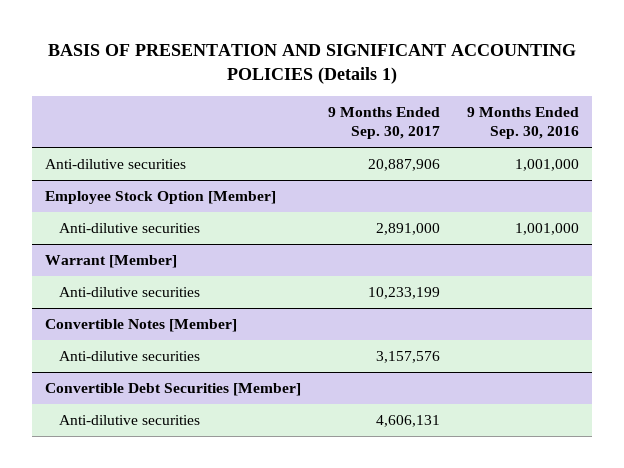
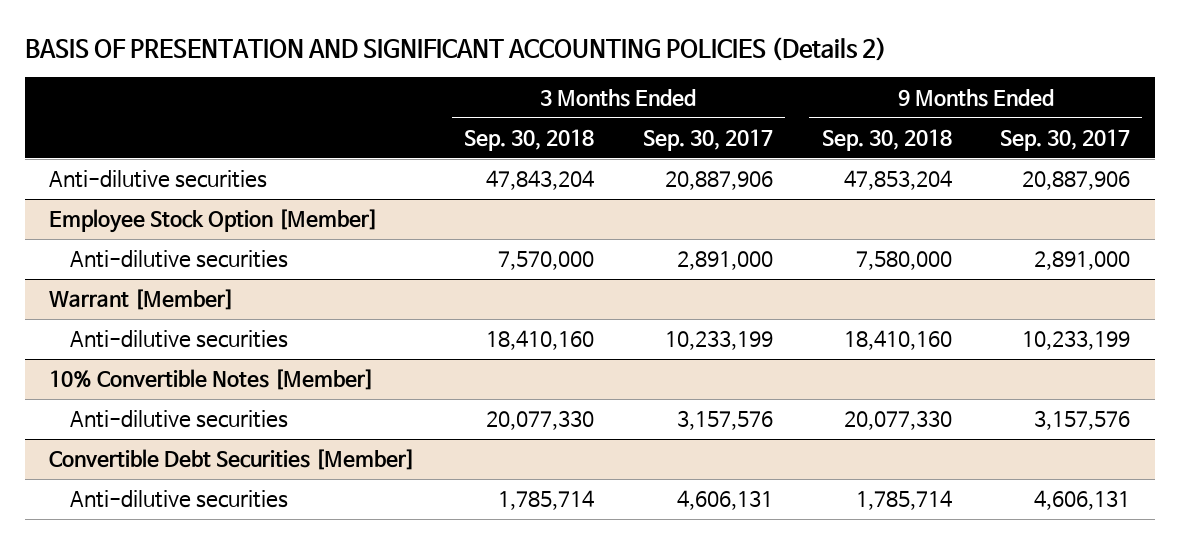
- BASIS OF PRESENTATION AND SIGNIFICANT ACCOUNTING POLICIES (Details 1)
+ BASIS OF PRESENTATION AND SIGNIFICANT ACCOUNTING POLICIES (Details 2)
- | 9 Months Ended Sep. 30, 2017 | 9 Months Ended Sep. 30, 2016
+ | 3 Months Ended Sep. 30, 2018 | 3 Months Ended Sep. 30, 2017 | 9 Months Ended Sep. 30, 2018 | 9 Months Ended Sep. 30, 2017
- Convertible Notes [Member]
+ 10% Convertible Notes [Member]

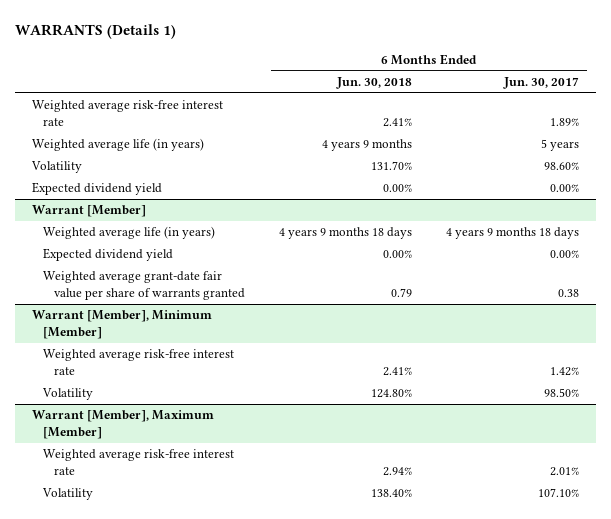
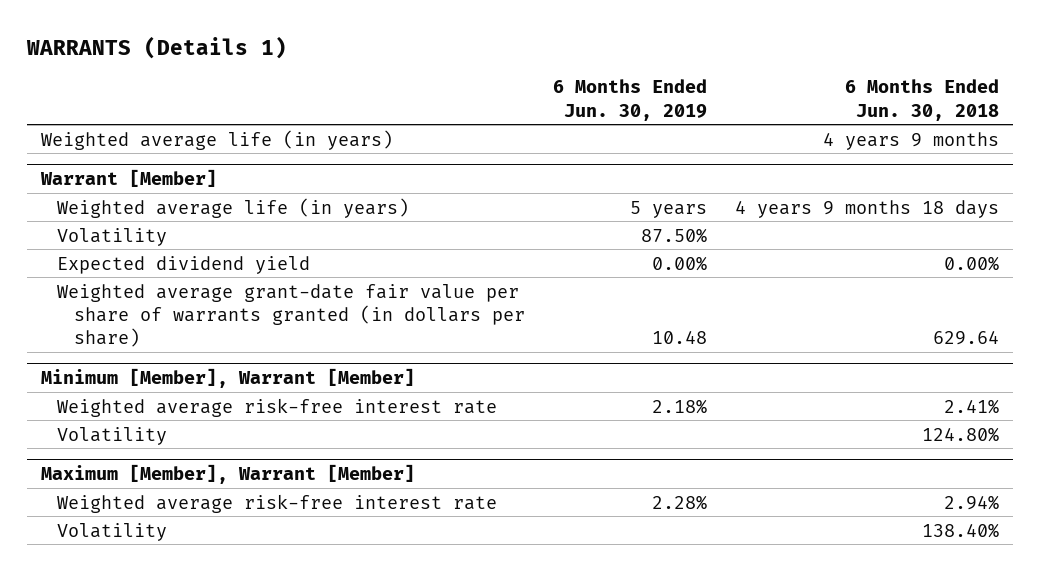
- | 6 Months Ended Jun. 30, 2018 | 6 Months Ended Jun. 30, 2017
+ | 6 Months Ended Jun. 30, 2019 | 6 Months Ended Jun. 30, 2018
- Weighted average risk-free interest rate | 2.41% | 1.89%
- Volatility | 131.70% | 98.60%
- Expected dividend yield | 0.00% | 0.00%
@ Warrant [Member]
+ Volatility | 87.50% |
- Weighted average grant-date fair value per share of warrants granted | 0.79 | 0.38
- Warrant [Member], Minimum [Member]
@ Warrant [Member]
+ Weighted average grant-date fair value per share of warrants granted (in dollars per share) | 10.48 | 629.64
+ Minimum [Member], Warrant [Member]
- Warrant [Member], Maximum [Member]
+ Maximum [Member], Warrant [Member]

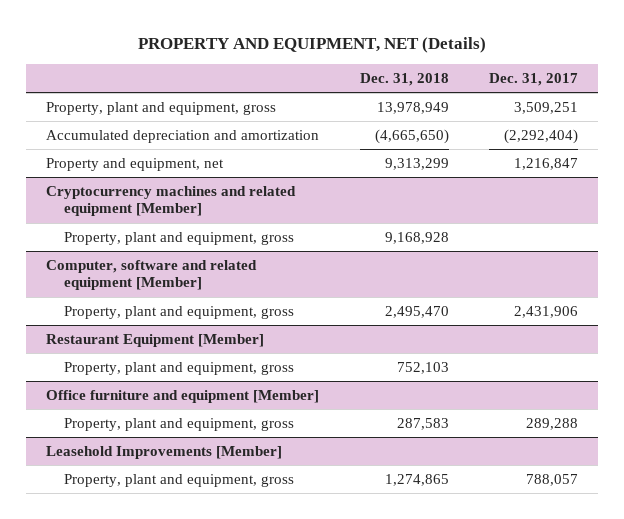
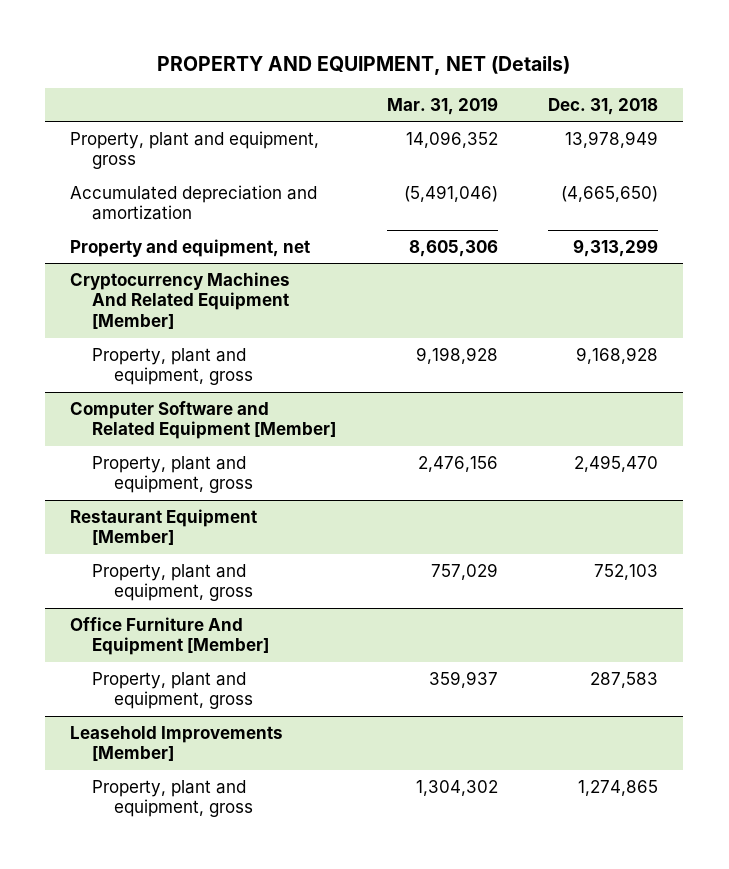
- | Dec. 31, 2018 | Dec. 31, 2017
+ | Mar. 31, 2019 | Dec. 31, 2018
- Cryptocurrency machines and related equipment [Member]
+ Cryptocurrency Machines And Related Equipment [Member]
- Computer, software and related equipment [Member]
+ Computer Software and Related Equipment [Member]
- Office furniture and equipment [Member]
+ Office Furniture And Equipment [Member]

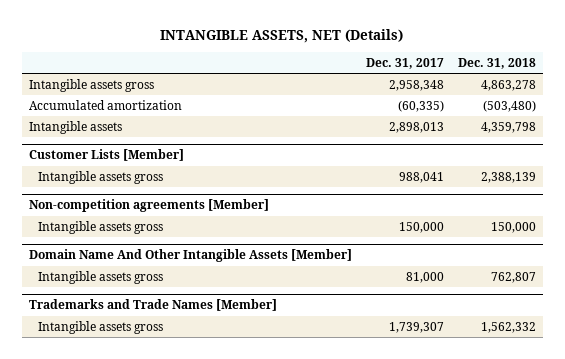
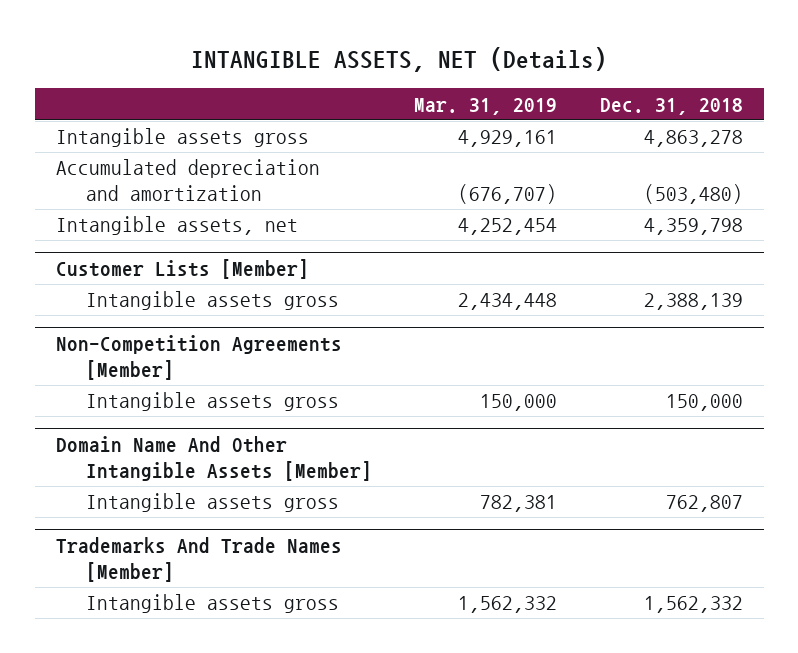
- | Dec. 31, 2017 | Dec. 31, 2018
+ | Mar. 31, 2019 | Dec. 31, 2018
- Accumulated amortization | (60,335) | (503,480)
- Intangible assets | 2,898,013 | 4,359,798
+ Accumulated depreciation and amortization | (676,707) | (503,480)
+ Intangible assets, net | 4,252,454 | 4,359,798
- Non-competition agreements [Member]
+ Non-Competition Agreements [Member]
- Trademarks and Trade Names [Member]
+ Trademarks And Trade Names [Member]

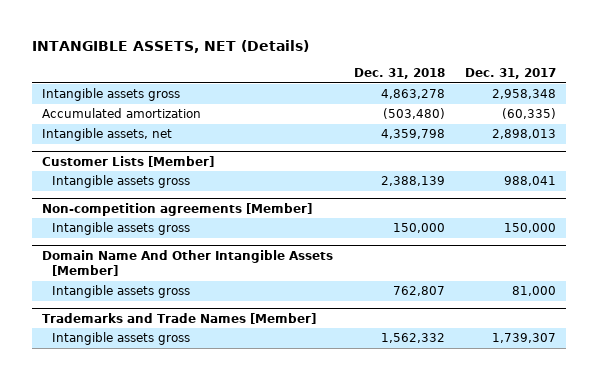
- | Mar. 31, 2019 | Dec. 31, 2018
+ | Dec. 31, 2018 | Dec. 31, 2017
- Accumulated depreciation and amortization | (676,707) | (503,480)
+ Accumulated amortization | (503,480) | (60,335)
- Non-Competition Agreements [Member]
+ Non-competition agreements [Member]
- Trademarks And Trade Names [Member]
+ Trademarks and Trade Names [Member]

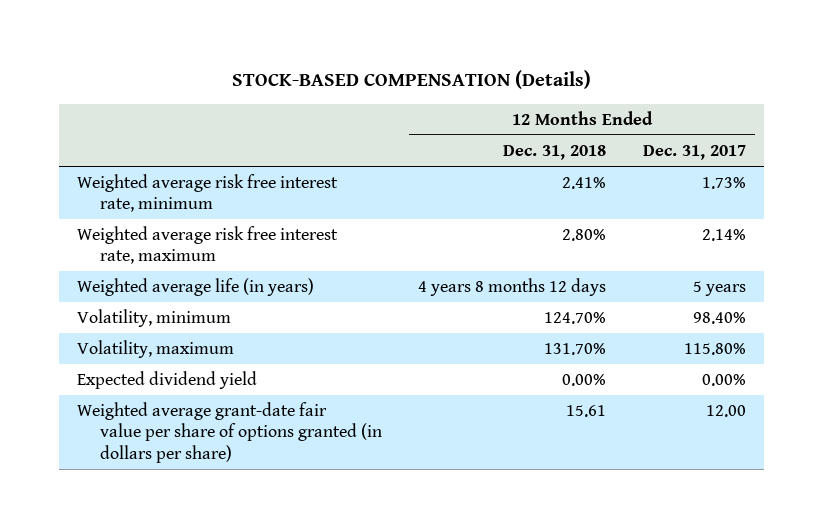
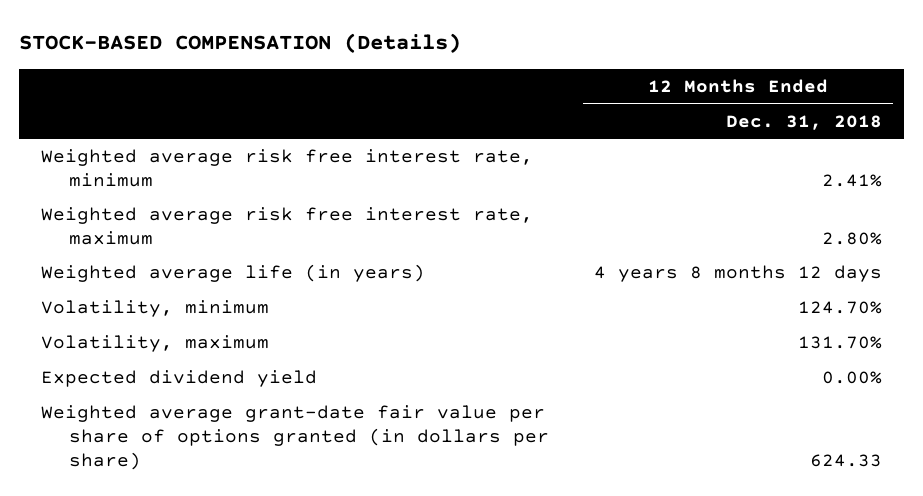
- | 12 Months Ended Dec. 31, 2018 | 12 Months Ended Dec. 31, 2017
+ | 12 Months Ended Dec. 31, 2018
- Weighted average grant-date fair value per share of options granted (in dollars per share) | 15.61 | 12.00
+ Weighted average grant-date fair value per share of options granted (in dollars per share) | 624.33

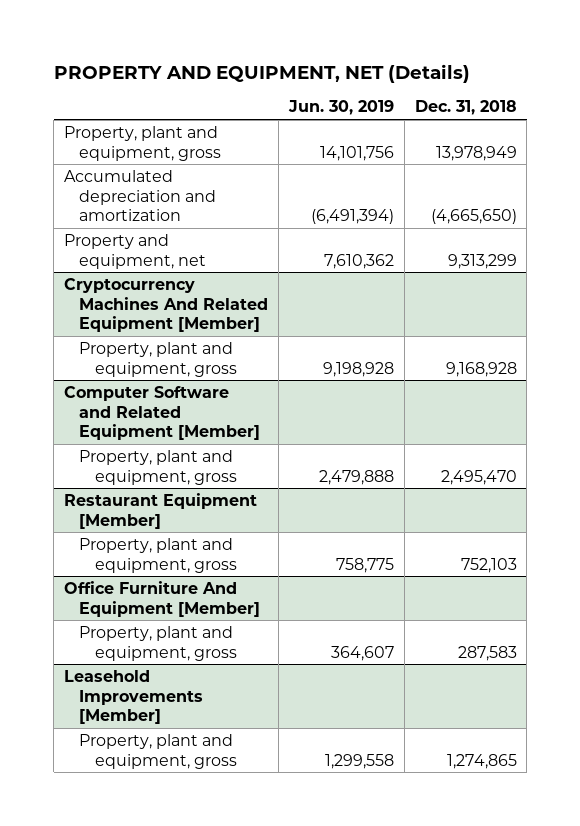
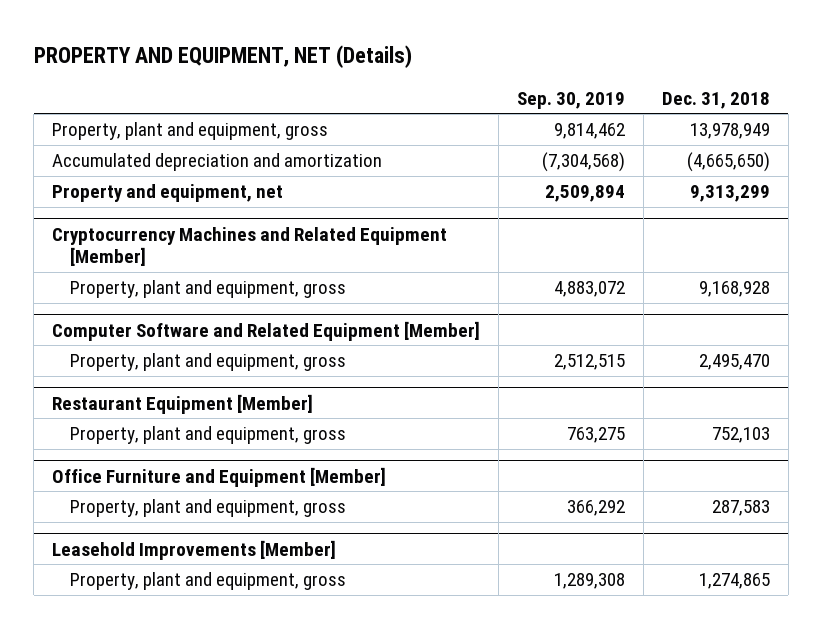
- | Jun. 30, 2019 | Dec. 31, 2018
+ | Sep. 30, 2019 | Dec. 31, 2018
- Cryptocurrency Machines And Related Equipment [Member]
+ Cryptocurrency Machines and Related Equipment [Member]
- Office Furniture And Equipment [Member]
+ Office Furniture and Equipment [Member]

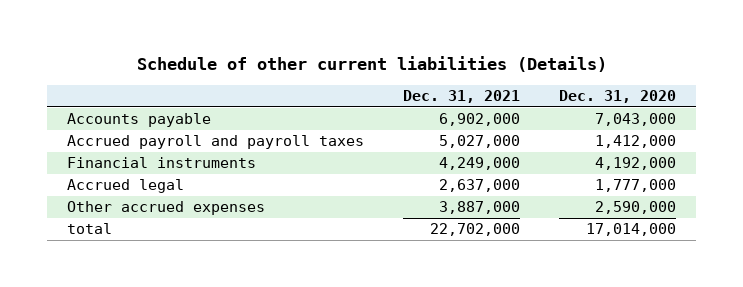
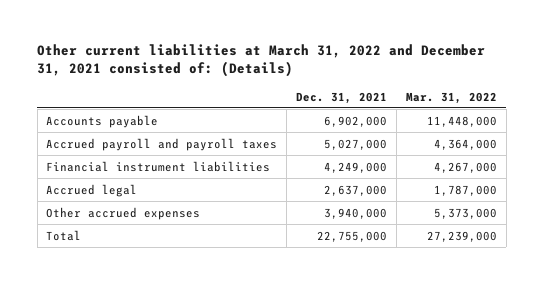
- Schedule of other current liabilities (Details)
+ Other current liabilities at March 31, 2022 and December 31, 2021 consisted of: (Details)
- | Dec. 31, 2021 | Dec. 31, 2020
+ | Dec. 31, 2021 | Mar. 31, 2022
- Financial instruments | 4,249,000 | 4,192,000
+ Financial instrument liabilities | 4,249,000 | 4,267,000
- Other accrued expenses | 3,887,000 | 2,590,000
- total | 22,702,000 | 17,014,000
+ Other accrued expenses | 3,940,000 | 5,373,000
+ Total | 22,755,000 | 27,239,000

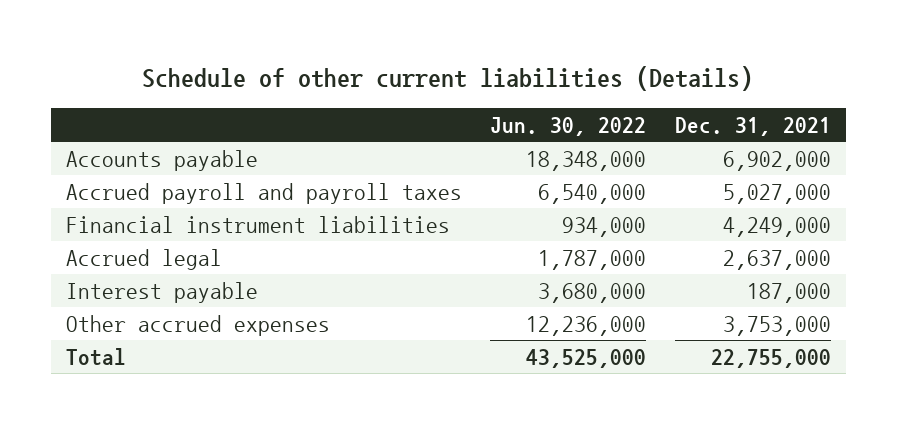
- Other current liabilities at March 31, 2022 and December 31, 2021 consisted of: (Details)
+ Schedule of other current liabilities (Details)
- | Dec. 31, 2021 | Mar. 31, 2022
+ | Jun. 30, 2022 | Dec. 31, 2021
- Other accrued expenses | 3,940,000 | 5,373,000
+ Interest payable | 3,680,000 | 187,000
+ Other accrued expenses | 12,236,000 | 3,753,000

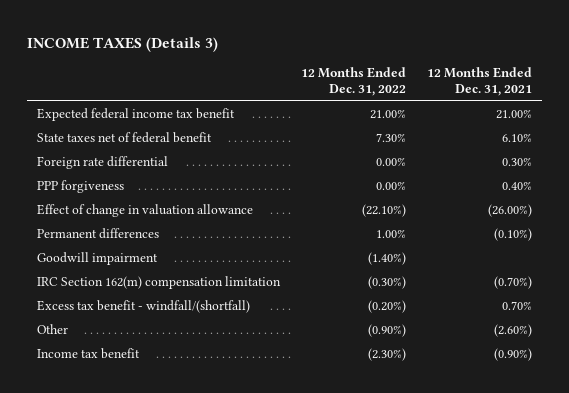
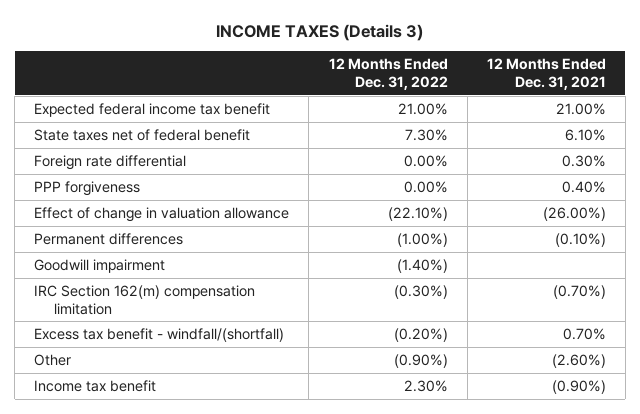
- Permanent differences | 1.00% | (0.10%)
+ Permanent differences | (1.00%) | (0.10%)
- Income tax benefit | (2.30%) | (0.90%)
+ Income tax benefit | 2.30% | (0.90%)

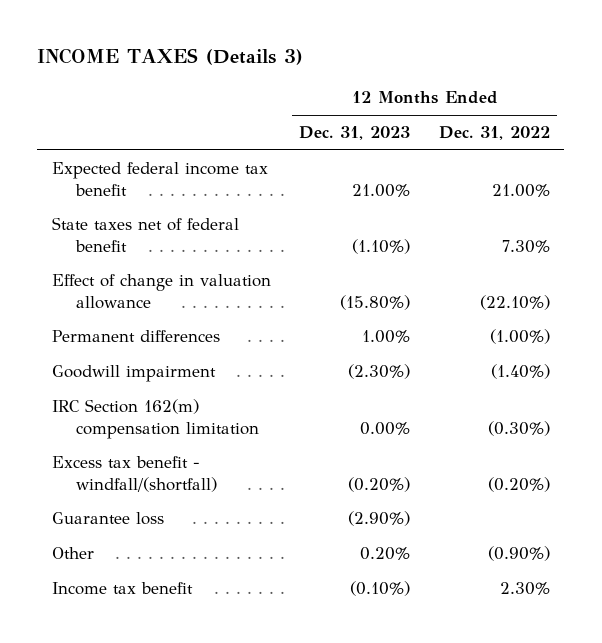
- | 12 Months Ended Dec. 31, 2022 | 12 Months Ended Dec. 31, 2021
+ | 12 Months Ended Dec. 31, 2023 | 12 Months Ended Dec. 31, 2022
- Foreign rate differential | 0.00% | 0.30%
- PPP forgiveness | 0.00% | 0.40%
+ Guarantee loss | (2.90%) |

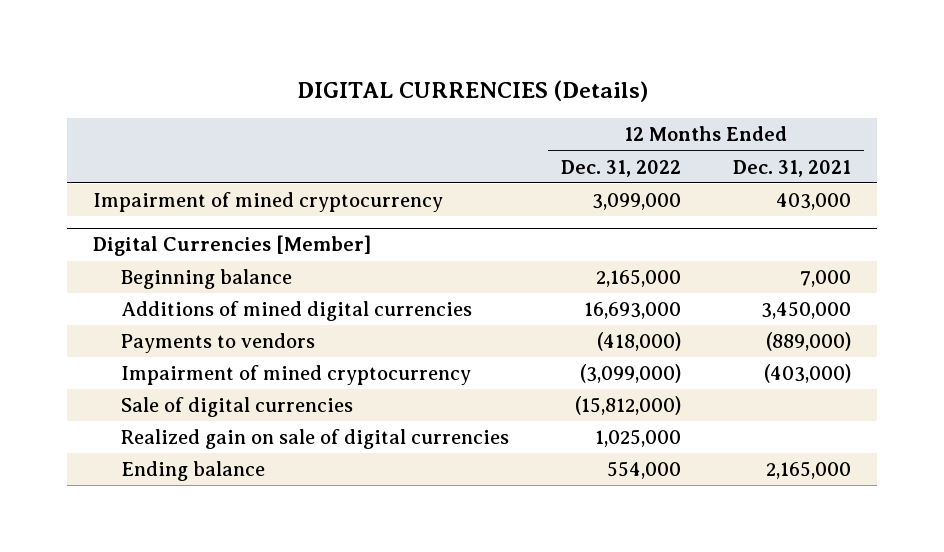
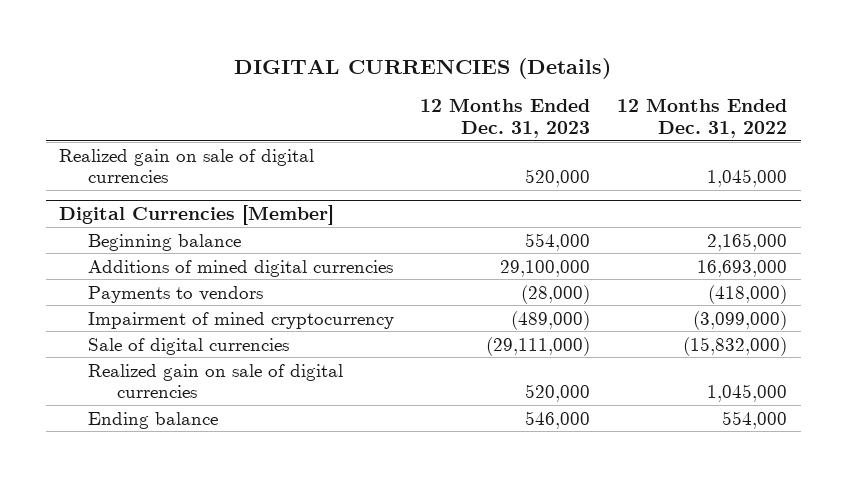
- | 12 Months Ended Dec. 31, 2022 | 12 Months Ended Dec. 31, 2021
+ | 12 Months Ended Dec. 31, 2023 | 12 Months Ended Dec. 31, 2022
- Impairment of mined cryptocurrency | 3,099,000 | 403,000
+ Realized gain on sale of digital currencies | 520,000 | 1,045,000
@ Digital Currencies [Member]
- Sale of digital currencies | (15,812,000) |
- Realized gain on sale of digital currencies | 1,025,000 |
+ Sale of digital currencies | (29,111,000) | (15,832,000)
+ Realized gain on sale of digital currencies | 520,000 | 1,045,000

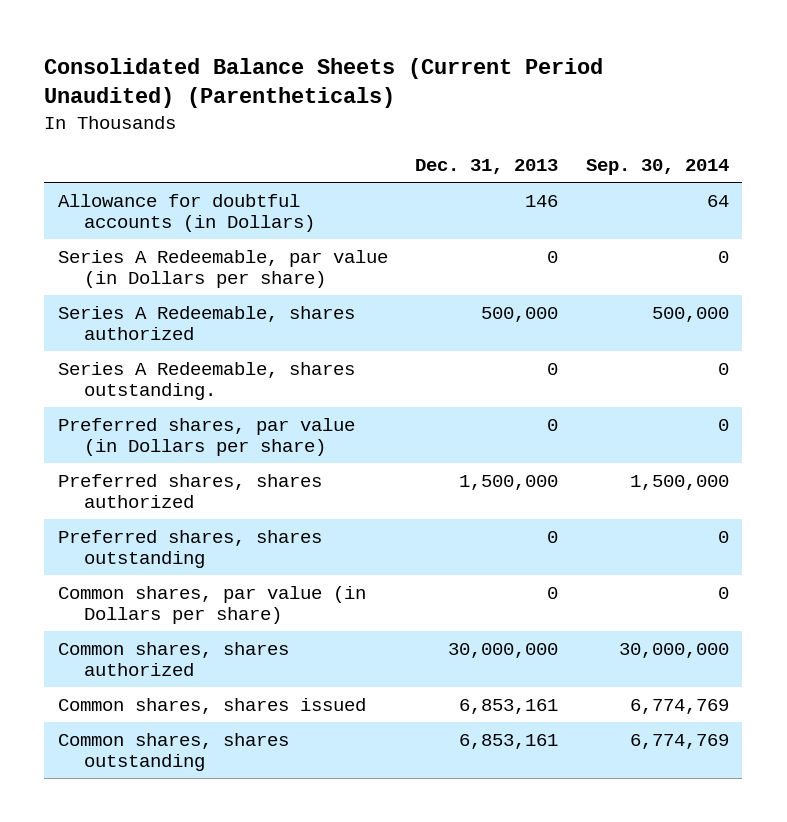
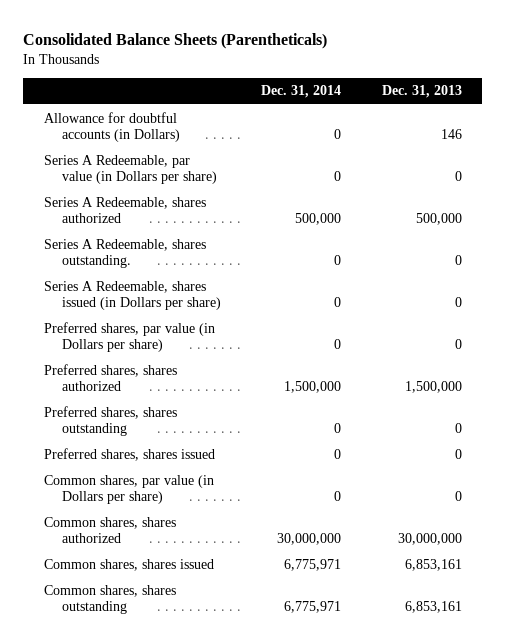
- Consolidated Balance Sheets (Current Period Unaudited) (Parentheticals)
+ Consolidated Balance Sheets (Parentheticals)
- | Dec. 31, 2013 | Sep. 30, 2014
+ | Dec. 31, 2014 | Dec. 31, 2013
+ Sеriеs Α Rеdееmablе, sharеs issued (in Dollars per share) | 0 | 0
+ Prеfеrrеd sharеs, sharеs issuеd | 0 | 0

